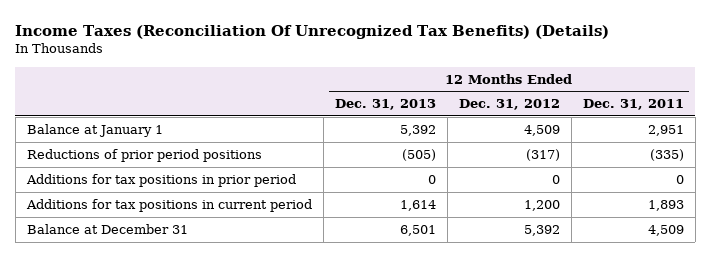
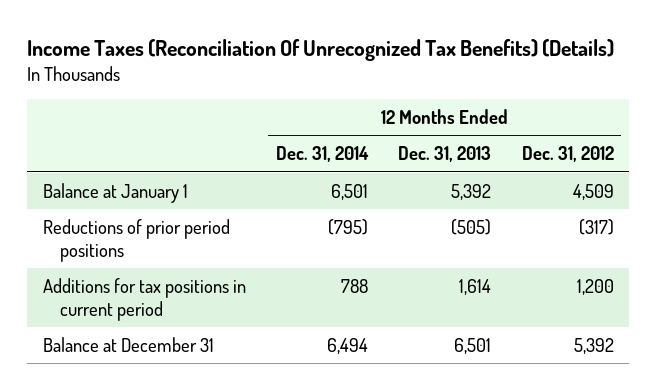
- | 12 Months Ended Dec. 31, 2013 | 12 Months Ended Dec. 31, 2012 | 12 Months Ended Dec. 31, 2011
+ | 12 Months Ended Dec. 31, 2014 | 12 Months Ended Dec. 31, 2013 | 12 Months Ended Dec. 31, 2012
- Additions for tax positions in prior period | 0 | 0 | 0

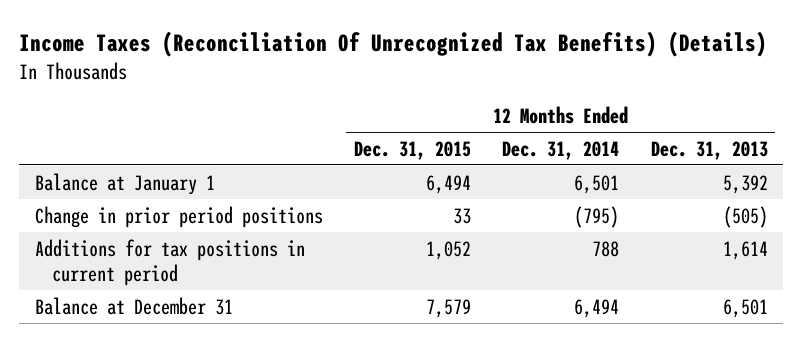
- | 12 Months Ended Dec. 31, 2014 | 12 Months Ended Dec. 31, 2013 | 12 Months Ended Dec. 31, 2012
+ | 12 Months Ended Dec. 31, 2015 | 12 Months Ended Dec. 31, 2014 | 12 Months Ended Dec. 31, 2013
- Reductions of prior period positions | (795) | (505) | (317)
+ Change in prior period positions | 33 | (795) | (505)

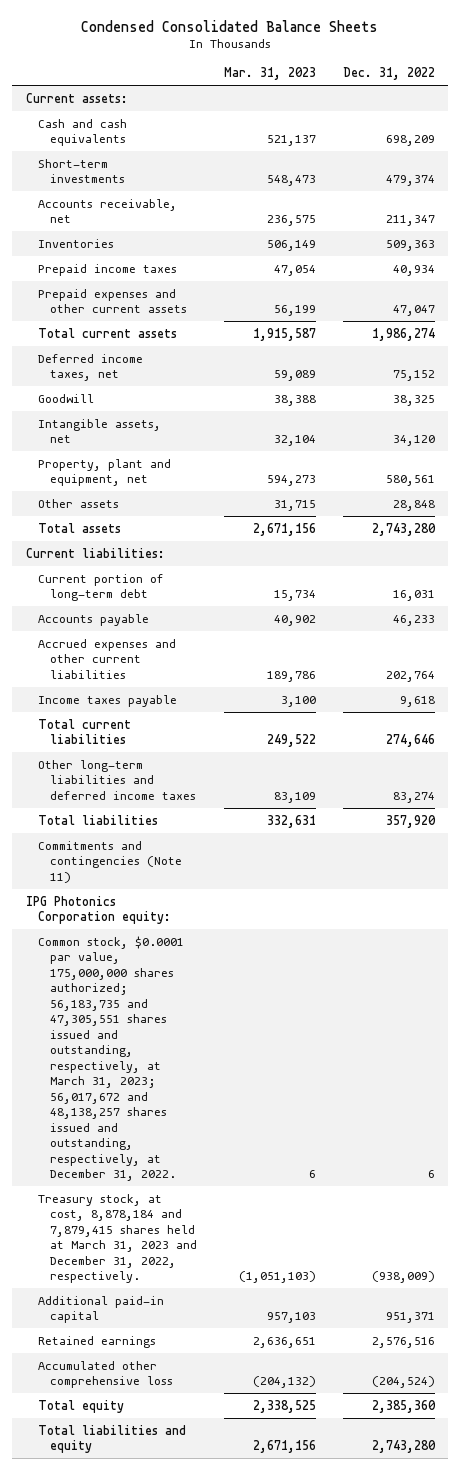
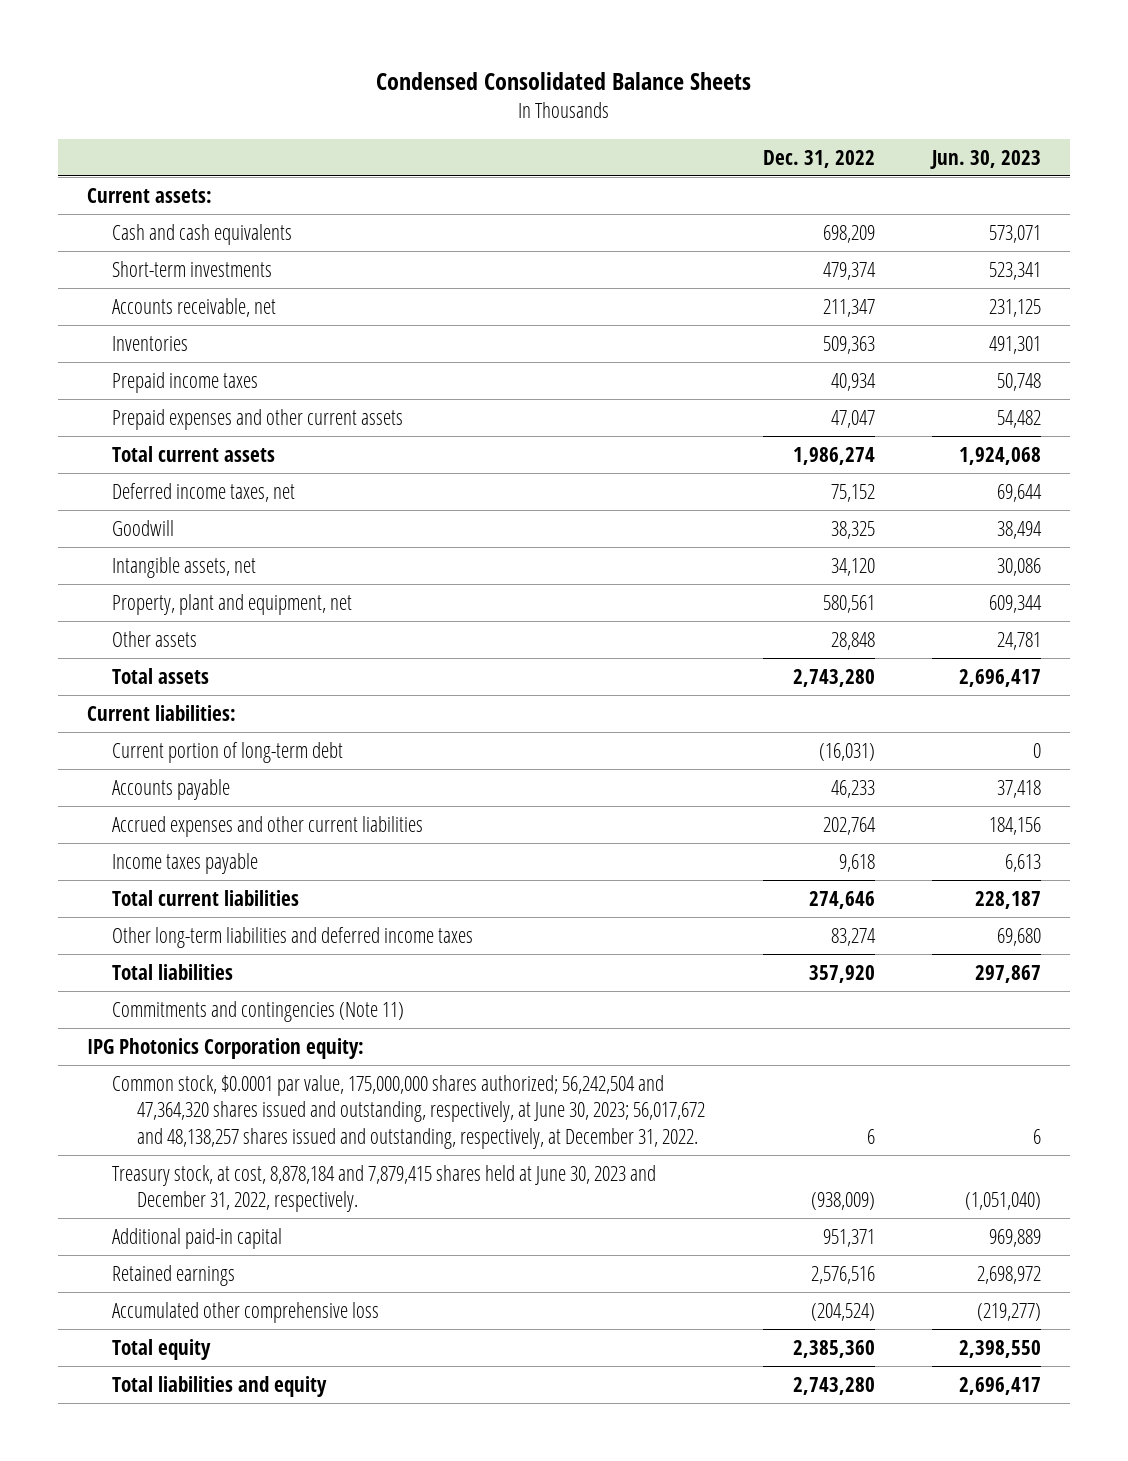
- | Mar. 31, 2023 | Dec. 31, 2022
+ | Dec. 31, 2022 | Jun. 30, 2023
- Current portion of long-term debt | 15,734 | 16,031
+ Current portion of long-term debt | (16,031) | 0
- Common stock, $0.0001 par value, 175,000,000 shares authorized; 56,183,735 and 47,305,551 shares issued and outstanding, respectively, at March 31, 2023; 56,017,672 and 48,138,257 shares issued and outstanding, respectively, at December 31, 2022. | 6 | 6
- Treasury stock, at cost, 8,878,184 and 7,879,415 shares held at March 31, 2023 and December 31, 2022, respectively. | (1,051,103) | (938,009)
+ Common stock, $0.0001 par value, 175,000,000 shares authorized; 56,242,504 and 47,364,320 shares issued and outstanding, respectively, at June 30, 2023; 56,017,672 and 48,138,257 shares issued and outstanding, respectively, at December 31, 2022. | 6 | 6
+ Treasury stock, at cost, 8,878,184 and 7,879,415 shares held at June 30, 2023 and December 31, 2022, respectively. | (938,009) | (1,051,040)

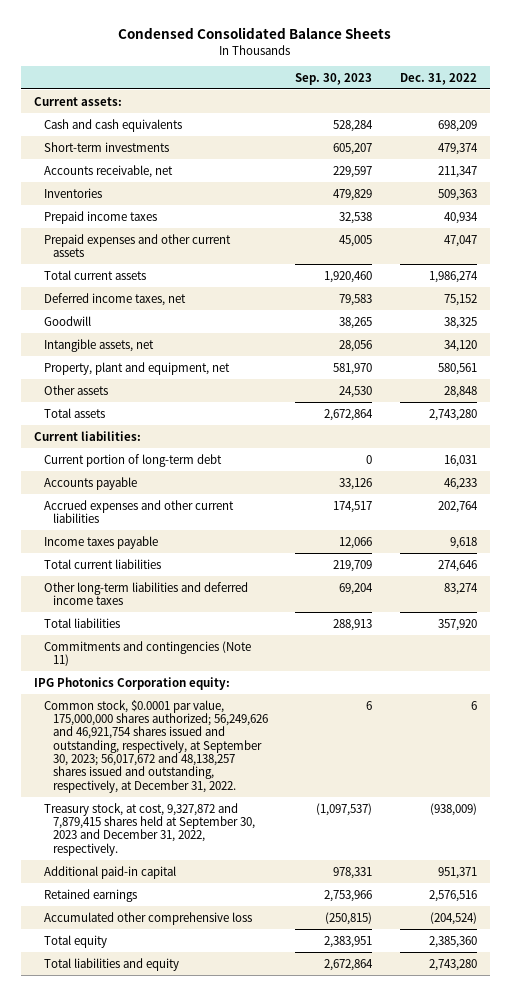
- | Dec. 31, 2022 | Jun. 30, 2023
+ | Sep. 30, 2023 | Dec. 31, 2022
- Current portion of long-term debt | (16,031) | 0
+ Current portion of long-term debt | 0 | 16,031
- Common stock, $0.0001 par value, 175,000,000 shares authorized; 56,242,504 and 47,364,320 shares issued and outstanding, respectively, at June 30, 2023; 56,017,672 and 48,138,257 shares issued and outstanding, respectively, at December 31, 2022. | 6 | 6
- Treasury stock, at cost, 8,878,184 and 7,879,415 shares held at June 30, 2023 and December 31, 2022, respectively. | (938,009) | (1,051,040)
+ Common stock, $0.0001 par value, 175,000,000 shares authorized; 56,249,626 and 46,921,754 shares issued and outstanding, respectively, at September 30, 2023; 56,017,672 and 48,138,257 shares issued and outstanding, respectively, at December 31, 2022. | 6 | 6
+ Treasury stock, at cost, 9,327,872 and 7,879,415 shares held at September 30, 2023 and December 31, 2022, respectively. | (1,097,537) | (938,009)

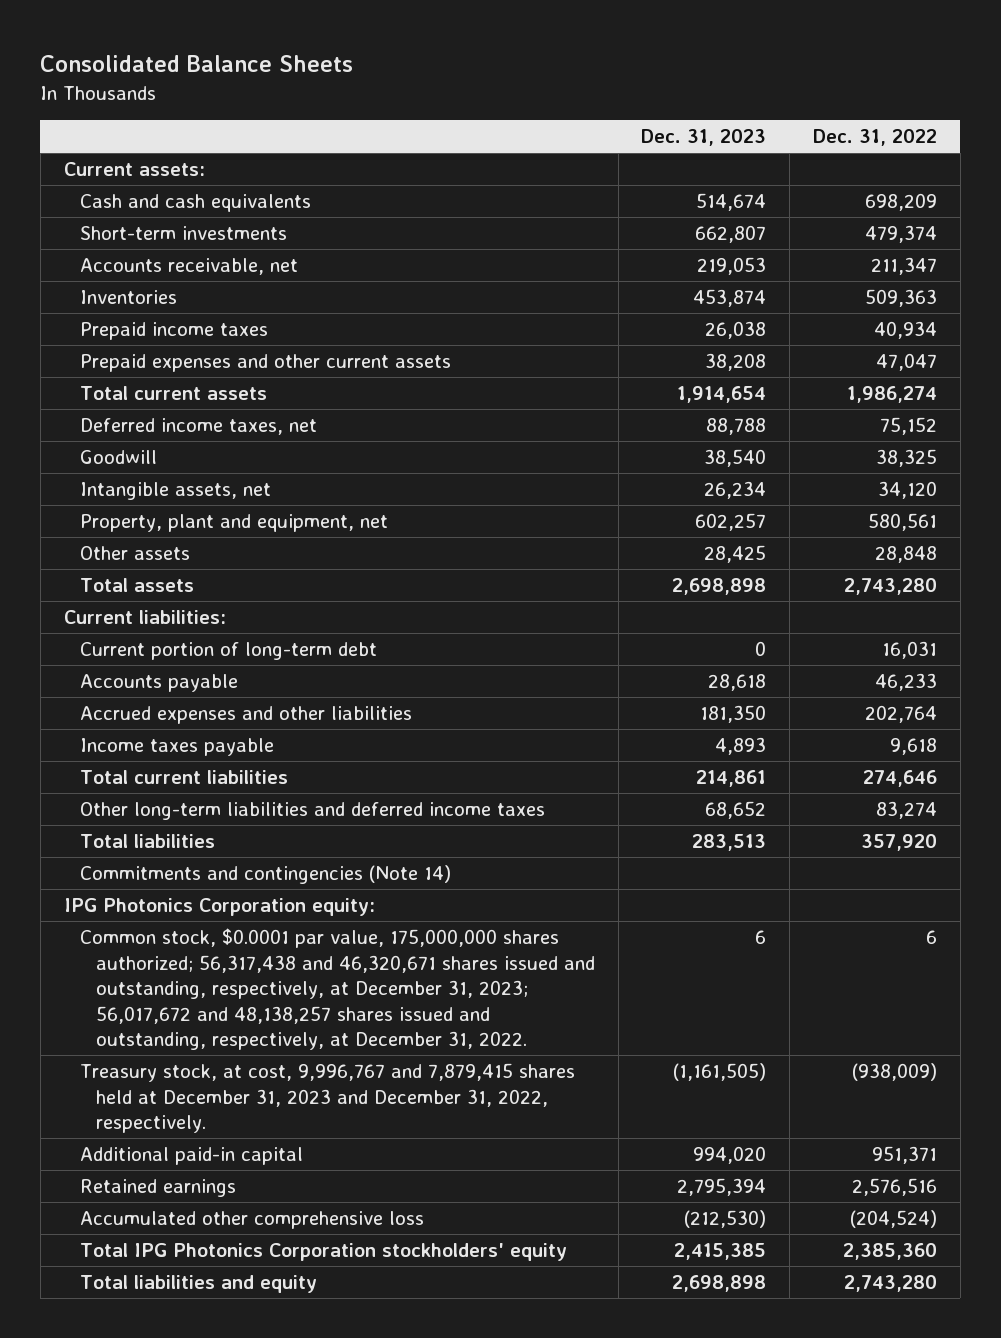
- Condensed Consolidated Balance Sheets
+ Consolidated Balance Sheets
- | Sep. 30, 2023 | Dec. 31, 2022
+ | Dec. 31, 2023 | Dec. 31, 2022
- Accrued expenses and other current liabilities | 174,517 | 202,764
+ Accrued expenses and other liabilities | 181,350 | 202,764
- Commitments and contingencies (Note 11)
+ Commitments and contingencies (Note 14)
- Common stock, $0.0001 par value, 175,000,000 shares authorized; 56,249,626 and 46,921,754 shares issued and outstanding, respectively, at September 30, 2023; 56,017,672 and 48,138,257 shares issued and outstanding, respectively, at December 31, 2022. | 6 | 6
- Treasury stock, at cost, 9,327,872 and 7,879,415 shares held at September 30, 2023 and December 31, 2022, respectively. | (1,097,537) | (938,009)
+ Common stock, $0.0001 par value, 175,000,000 shares authorized; 56,317,438 and 46,320,671 shares issued and outstanding, respectively, at December 31, 2023; 56,017,672 and 48,138,257 shares issued and outstanding, respectively, at December 31, 2022. | 6 | 6
+ Treasury stock, at cost, 9,996,767 and 7,879,415 shares held at December 31, 2023 and December 31, 2022, respectively. | (1,161,505) | (938,009)
- Total equity | 2,383,951 | 2,385,360
+ Total IPG Photonics Corporation stockholders' equity | 2,415,385 | 2,385,360

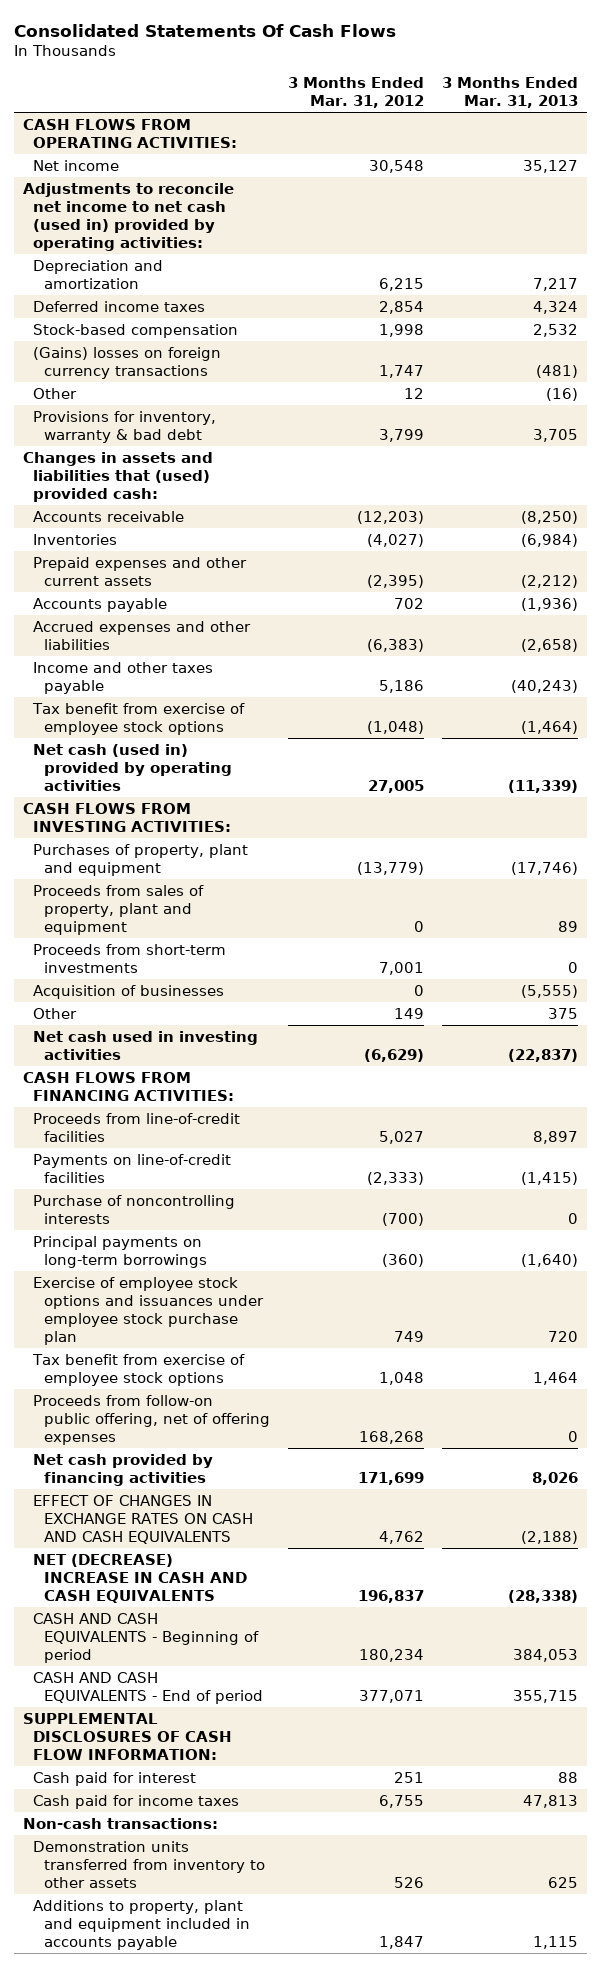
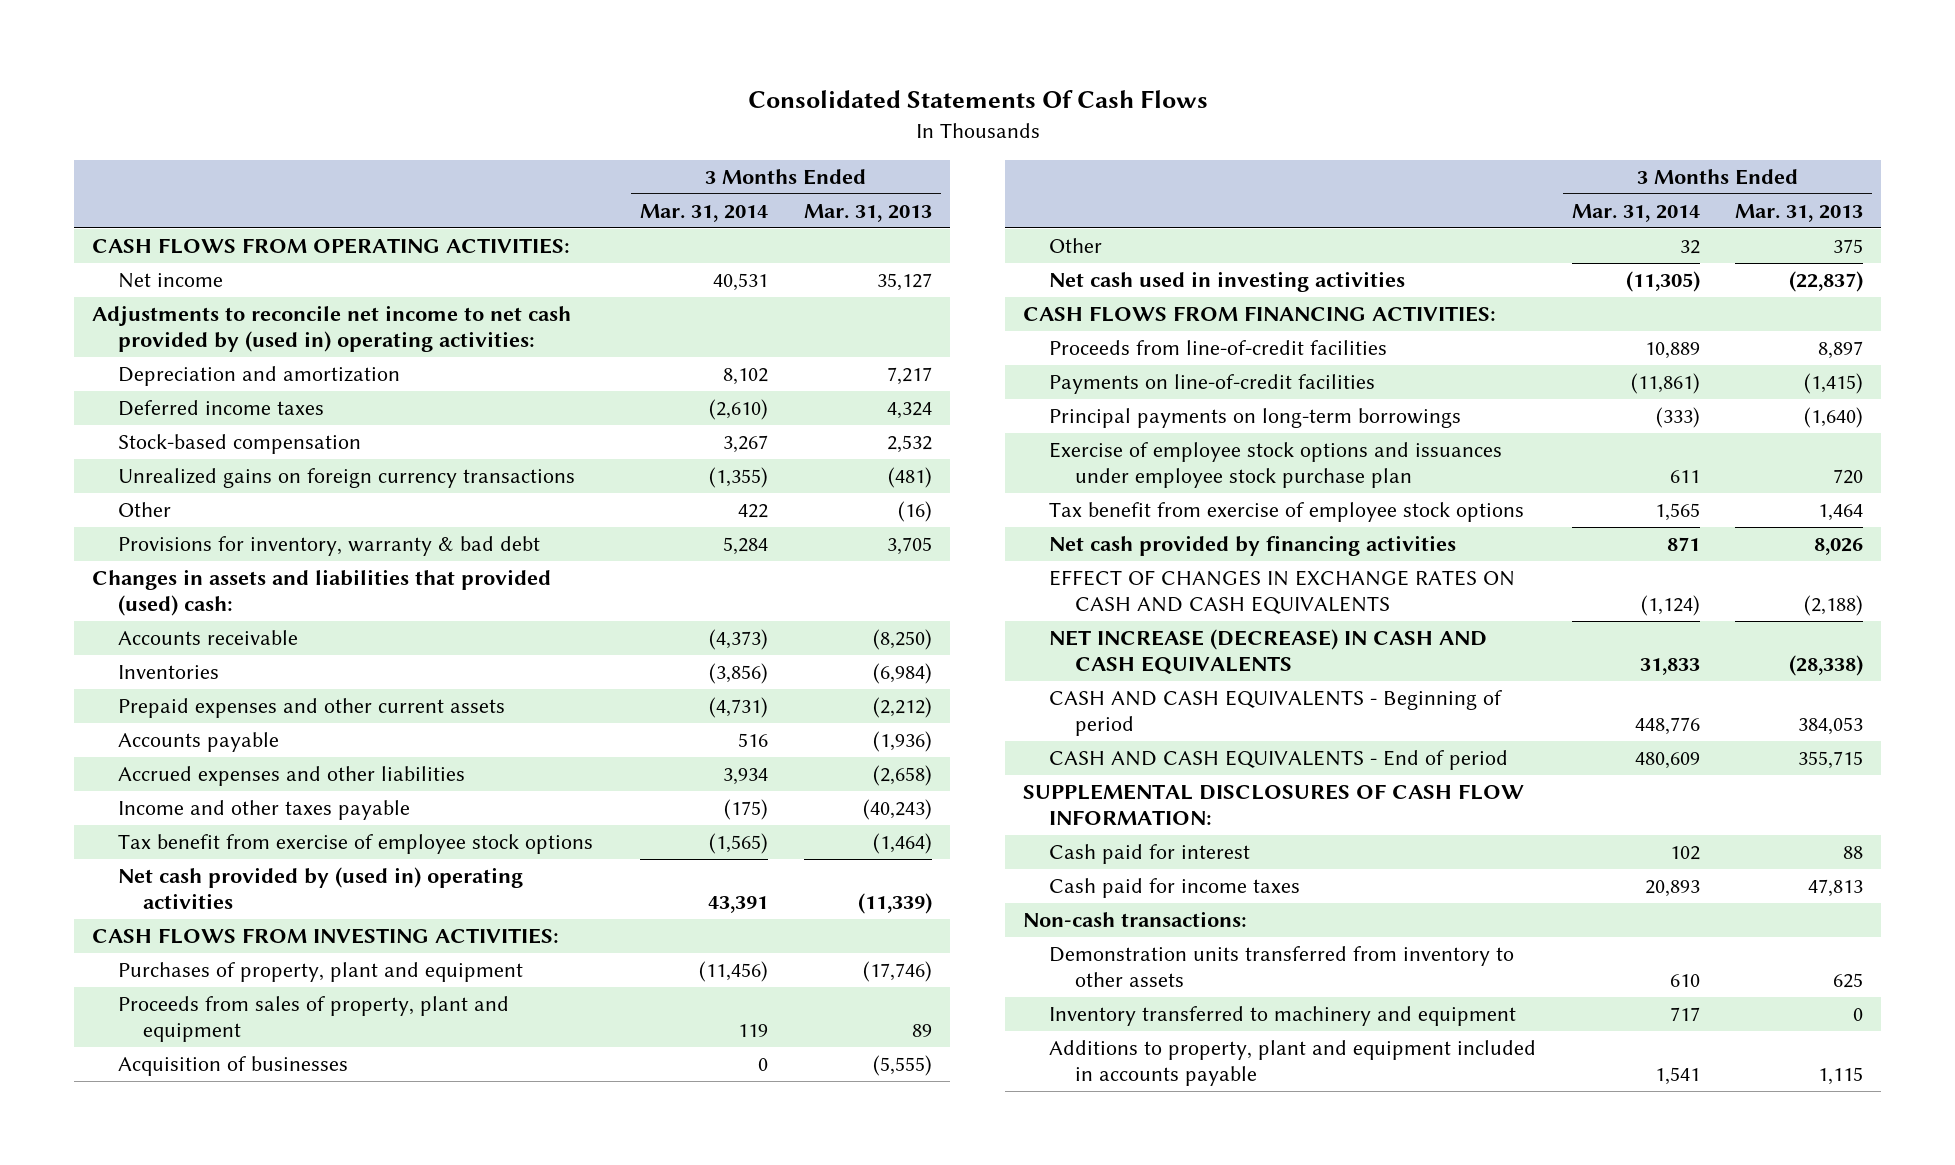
- | 3 Months Ended Mar. 31, 2012 | 3 Months Ended Mar. 31, 2013
+ | 3 Months Ended Mar. 31, 2014 | 3 Months Ended Mar. 31, 2013
- Adjustments to reconcile net income to net cash (used in) provided by operating activities:
+ Adjustments to reconcile net income to net cash provided by (used in) operating activities:
- (Gains) losses on foreign currency transactions | 1,747 | (481)
+ Unrealized gains on foreign currency transactions | (1,355) | (481)
- Changes in assets and liabilities that (used) provided cash:
+ Changes in assets and liabilities that provided (used) cash:
- Net cash (used in) provided by operating activities | 27,005 | (11,339)
+ Net cash provided by (used in) operating activities | 43,391 | (11,339)
- Proceeds from short-term investments | 7,001 | 0
- Purchase of noncontrolling interests | (700) | 0
- Proceeds from follow-on public offering, net of offering expenses | 168,268 | 0
- NET (DECREASE) INCREASE IN CASH AND CASH EQUIVALENTS | 196,837 | (28,338)
+ NET INCREASE (DECREASE) IN CASH AND CASH EQUIVALENTS | 31,833 | (28,338)
+ Inventory transferred to machinery and equipment | 717 | 0

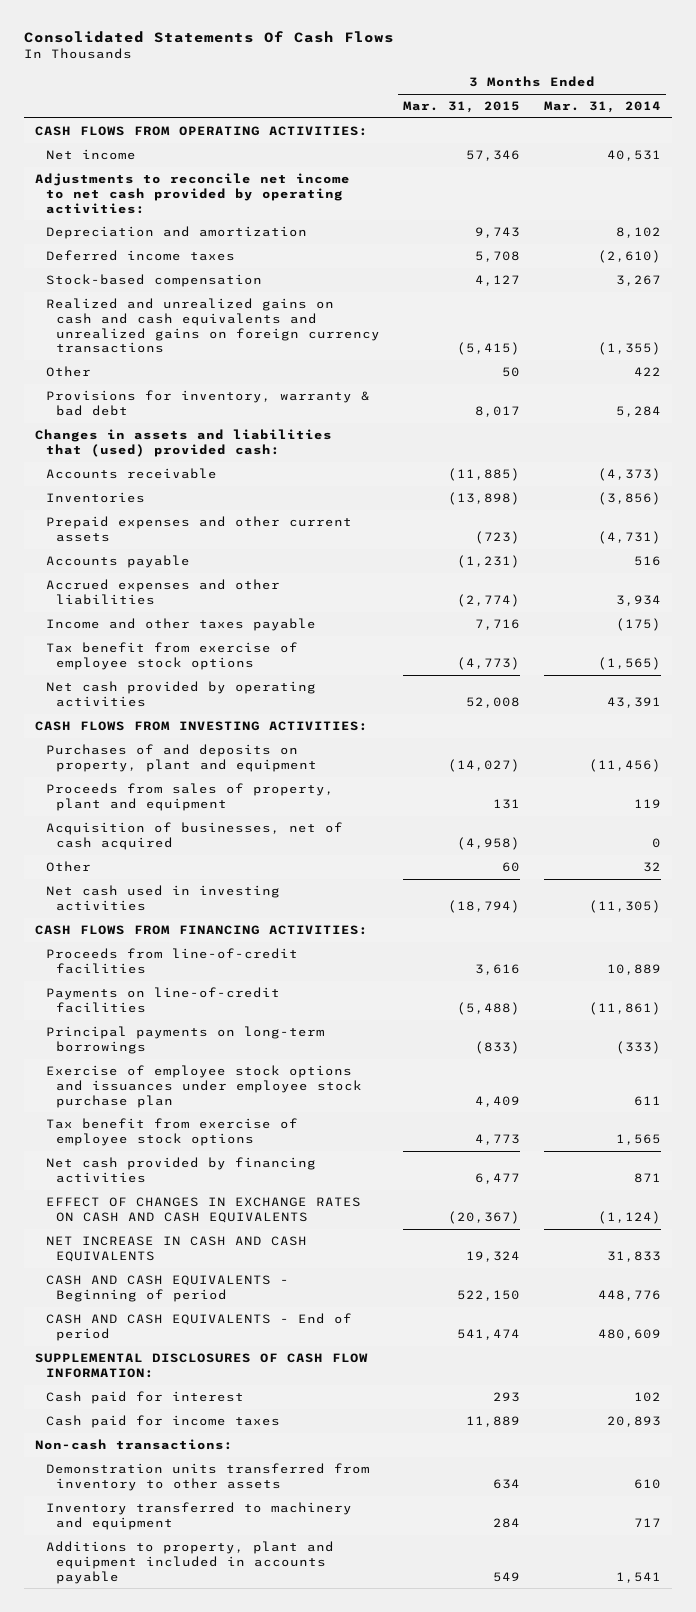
- | 3 Months Ended Mar. 31, 2014 | 3 Months Ended Mar. 31, 2013
+ | 3 Months Ended Mar. 31, 2015 | 3 Months Ended Mar. 31, 2014
- Adjustments to reconcile net income to net cash provided by (used in) operating activities:
+ Adjustments to reconcile net income to net cash provided by operating activities:
- Unrealized gains on foreign currency transactions | (1,355) | (481)
+ Realized and unrealized gains on cash and cash equivalents and unrealized gains on foreign currency transactions | (5,415) | (1,355)
- Changes in assets and liabilities that provided (used) cash:
+ Changes in assets and liabilities that (used) provided cash:
- Net cash provided by (used in) operating activities | 43,391 | (11,339)
+ Net cash provided by operating activities | 52,008 | 43,391
- Purchases of property, plant and equipment | (11,456) | (17,746)
+ Purchases of and deposits on property, plant and equipment | (14,027) | (11,456)
- Acquisition of businesses | 0 | (5,555)
+ Acquisition of businesses, net of cash acquired | (4,958) | 0
- NET INCREASE (DECREASE) IN CASH AND CASH EQUIVALENTS | 31,833 | (28,338)
+ NET INCREASE IN CASH AND CASH EQUIVALENTS | 19,324 | 31,833

